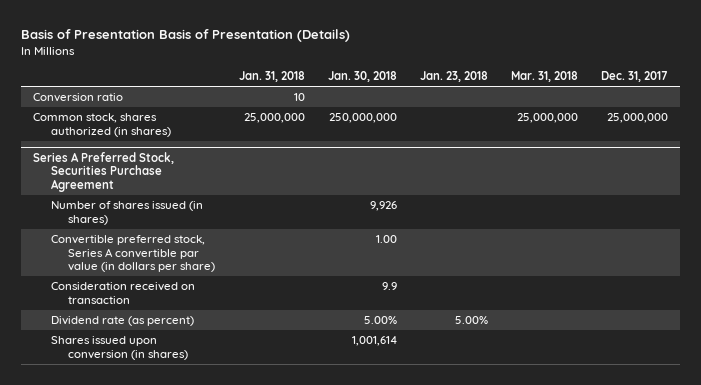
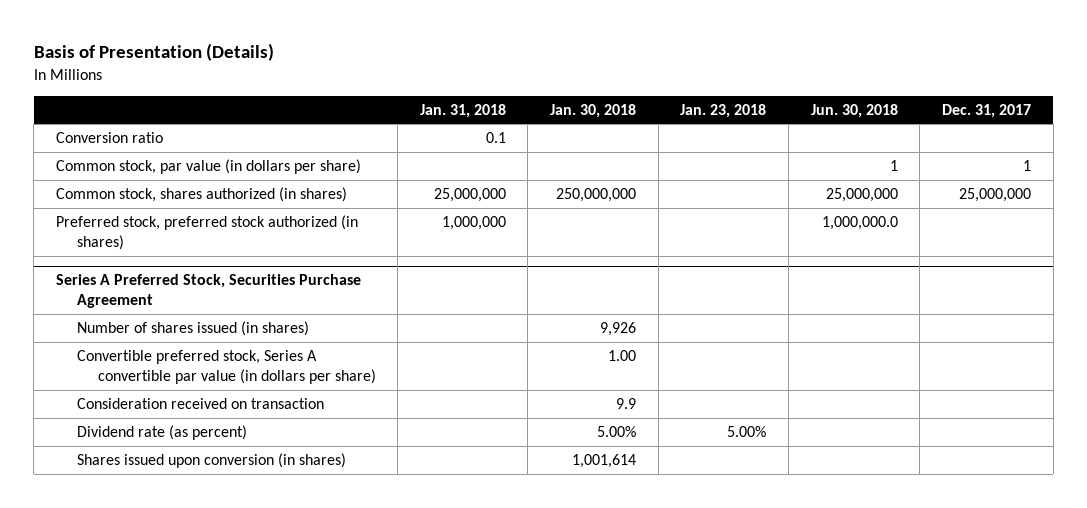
- Basis of Presentation Basis of Presentation (Details)
+ Basis of Presentation (Details)
- | Jan. 31, 2018 | Jan. 30, 2018 | Jan. 23, 2018 | Mar. 31, 2018 | Dec. 31, 2017
+ | Jan. 31, 2018 | Jan. 30, 2018 | Jan. 23, 2018 | Jun. 30, 2018 | Dec. 31, 2017
- Conversion ratio | 10 | | | |
+ Conversion ratio | 0.1 | | | |
+ Common stock, par value (in dollars per share) | | | | 1 | 1
+ Preferred stock, preferred stock authorized (in shares) | 1,000,000 | | | 1,000,000.0 |

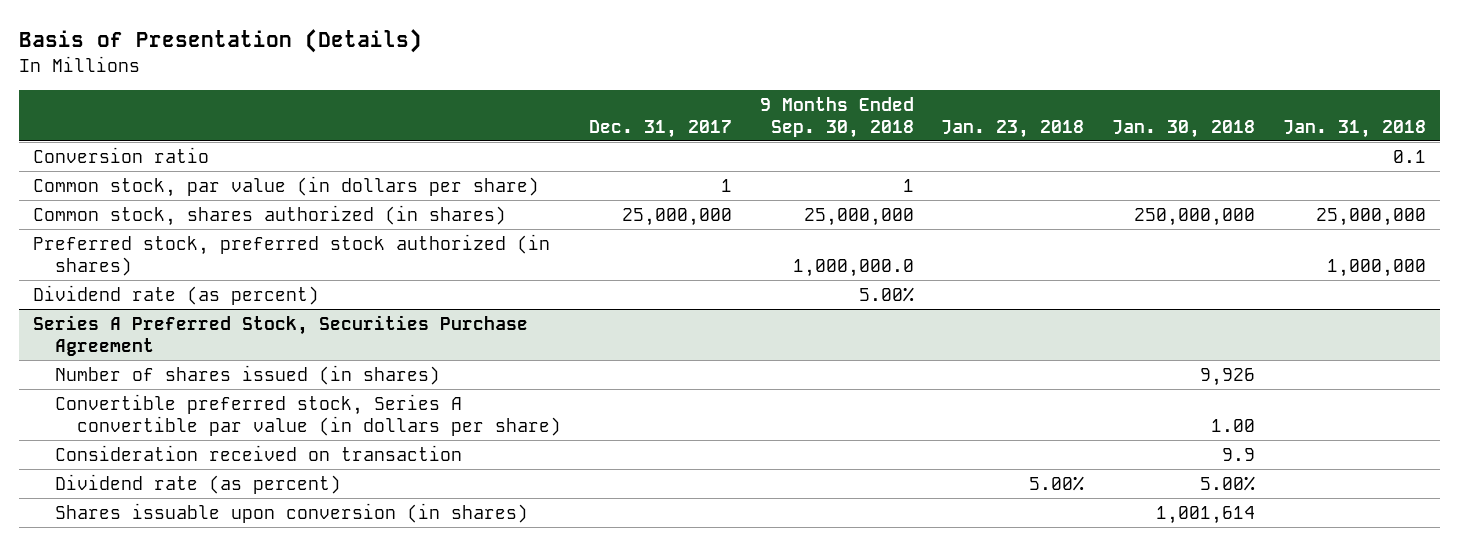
- | Jan. 31, 2018 | Jan. 30, 2018 | Jan. 23, 2018 | Jun. 30, 2018 | Dec. 31, 2017
+ | Dec. 31, 2017 | 9 Months Ended Sep. 30, 2018 | Jan. 23, 2018 | Jan. 30, 2018 | Jan. 31, 2018
+ Dividend rate (as percent) | | 5.00% | | |
@ Series A Preferred Stock, Securities Purchase Agreement
- Shares issued upon conversion (in shares) | | 1,001,614 | | |
+ Shares issuable upon conversion (in shares) | | | | 1,001,614 |

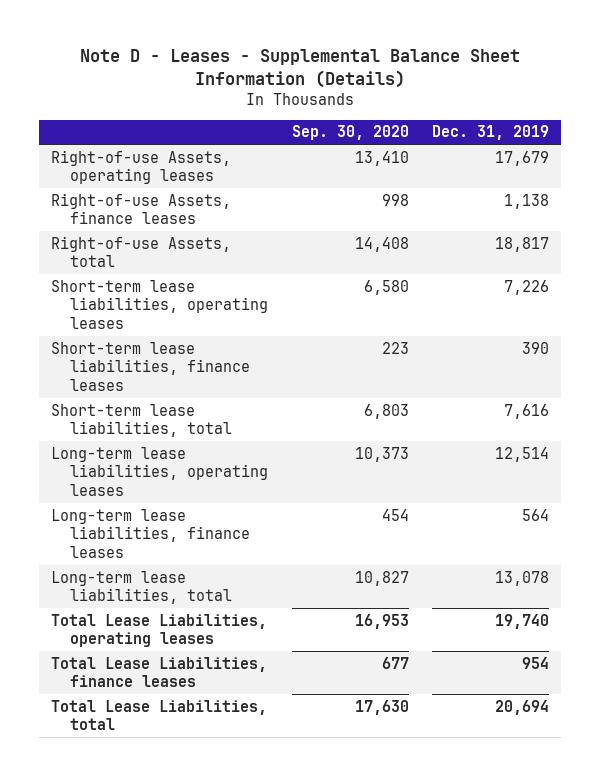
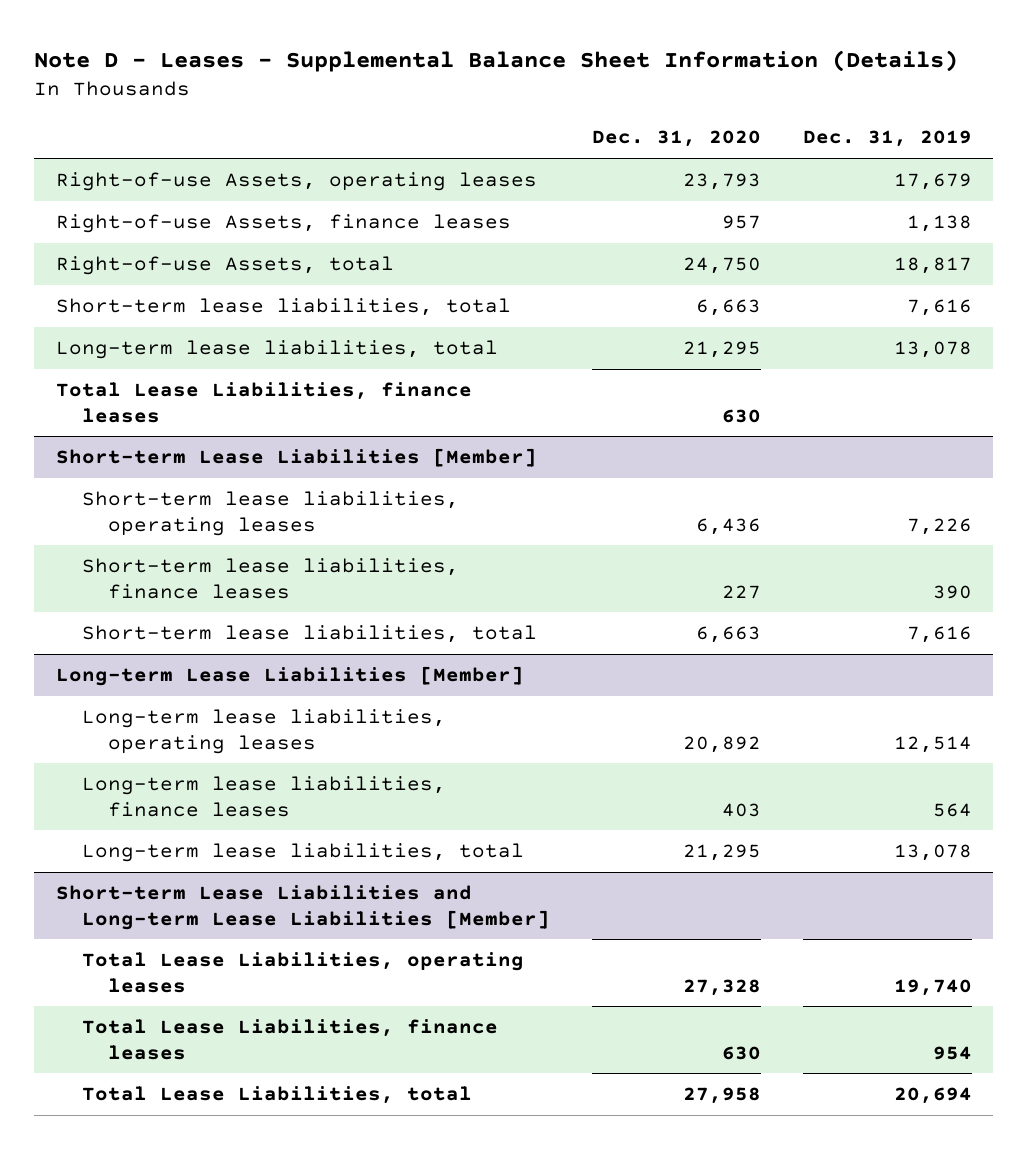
- | Sep. 30, 2020 | Dec. 31, 2019
+ | Dec. 31, 2020 | Dec. 31, 2019
+ Short-term lease liabilities, total | 6,663 | 7,616
+ Long-term lease liabilities, total | 21,295 | 13,078
+ Total Lease Liabilities, finance leases | 630 |
+ Short-term Lease Liabilities [Member]
+ Long-term Lease Liabilities [Member]
+ Short-term Lease Liabilities and Long-term Lease Liabilities [Member]

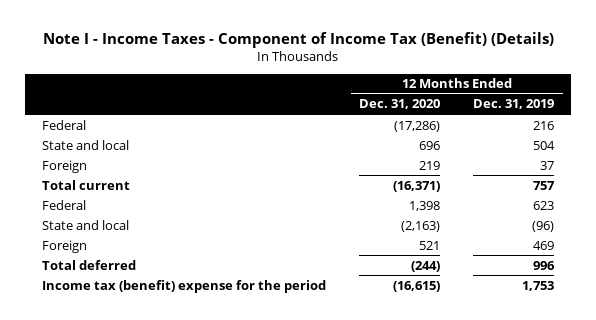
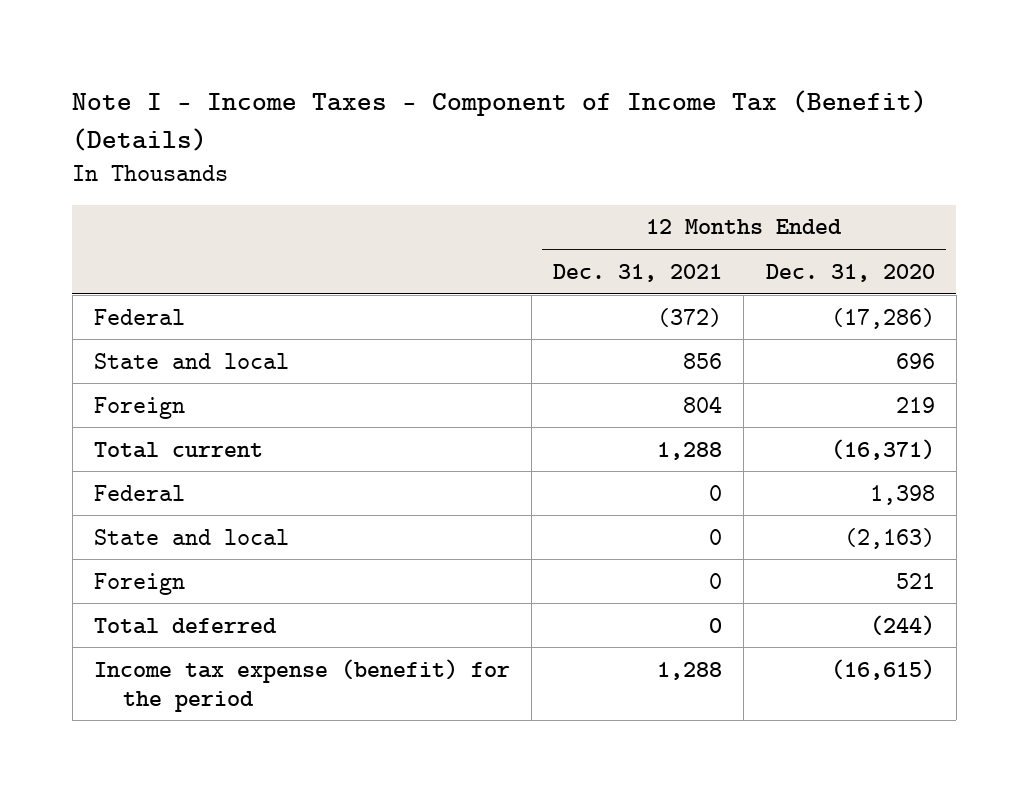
- | 12 Months Ended Dec. 31, 2020 | 12 Months Ended Dec. 31, 2019
+ | 12 Months Ended Dec. 31, 2021 | 12 Months Ended Dec. 31, 2020
- Income tax (benefit) expense for the period | (16,615) | 1,753
+ Income tax expense (benefit) for the period | 1,288 | (16,615)

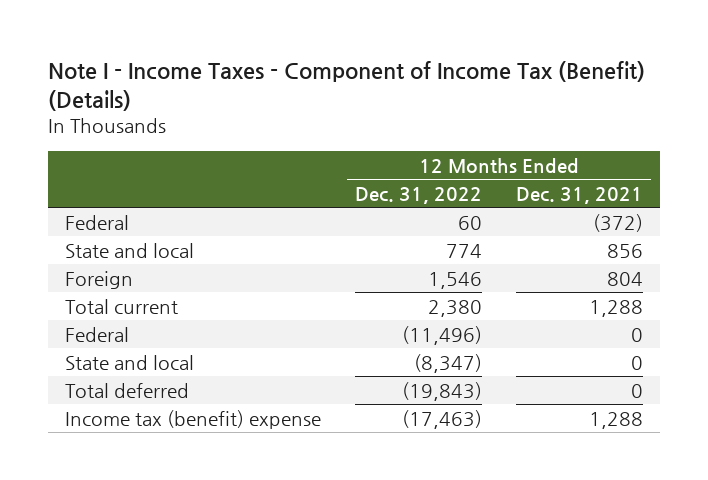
- | 12 Months Ended Dec. 31, 2021 | 12 Months Ended Dec. 31, 2020
+ | 12 Months Ended Dec. 31, 2022 | 12 Months Ended Dec. 31, 2021
- Foreign | 0 | 521
- Income tax expense (benefit) for the period | 1,288 | (16,615)
+ Income tax (benefit) expense | (17,463) | 1,288

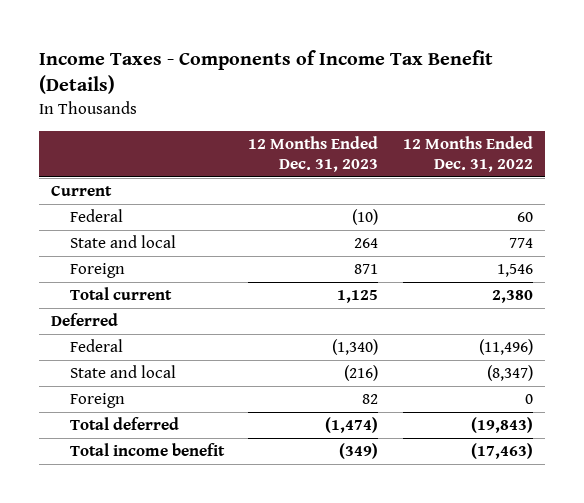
- Note I - Income Taxes - Component of Income Tax (Benefit) (Details)
+ Income Taxes - Components of Income Tax Benefit (Details)
- | 12 Months Ended Dec. 31, 2022 | 12 Months Ended Dec. 31, 2021
+ | 12 Months Ended Dec. 31, 2023 | 12 Months Ended Dec. 31, 2022
+ Current
+ Deferred
+ Foreign | 82 | 0
- Income tax (benefit) expense | (17,463) | 1,288
+ Total income benefit | (349) | (17,463)

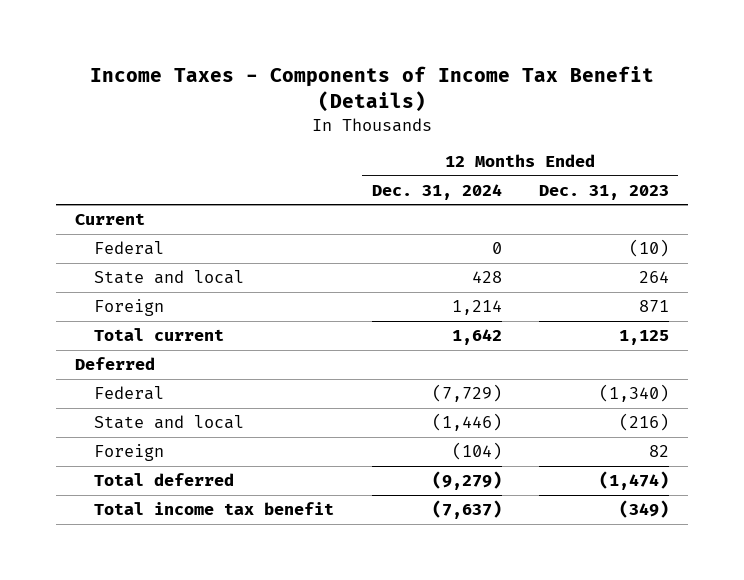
- | 12 Months Ended Dec. 31, 2023 | 12 Months Ended Dec. 31, 2022
+ | 12 Months Ended Dec. 31, 2024 | 12 Months Ended Dec. 31, 2023
- Total income benefit | (349) | (17,463)
+ Total income tax benefit | (7,637) | (349)

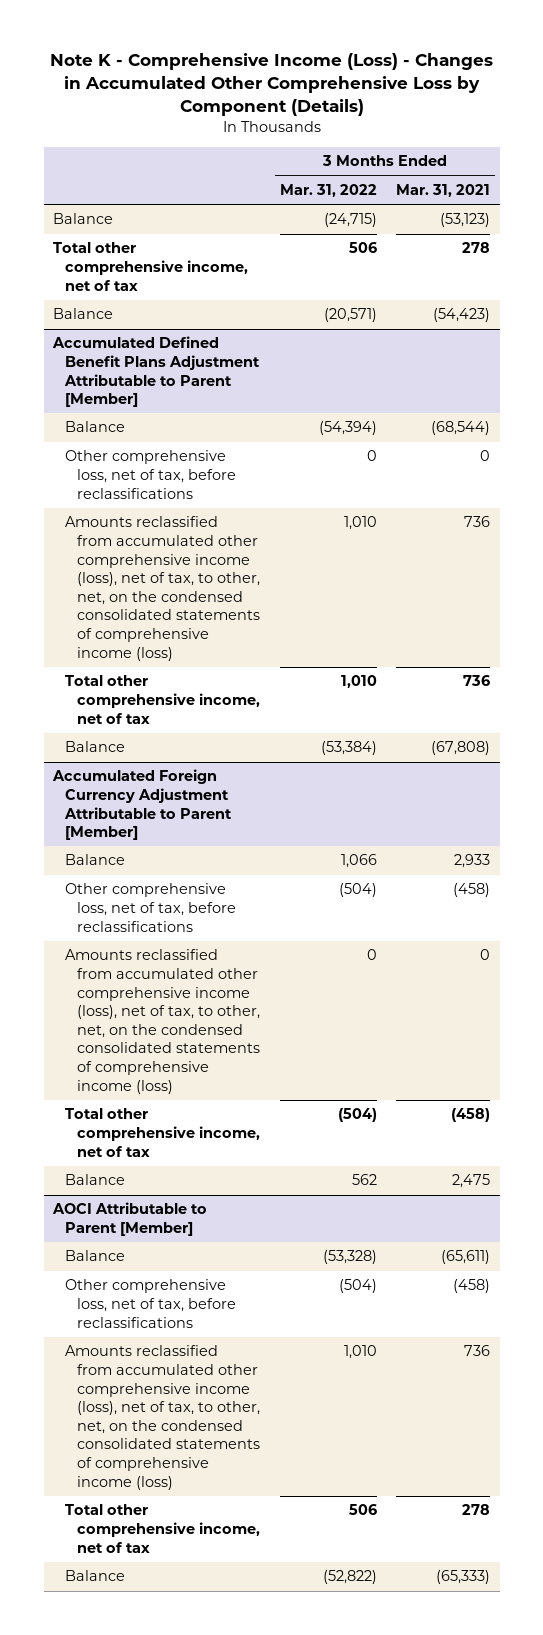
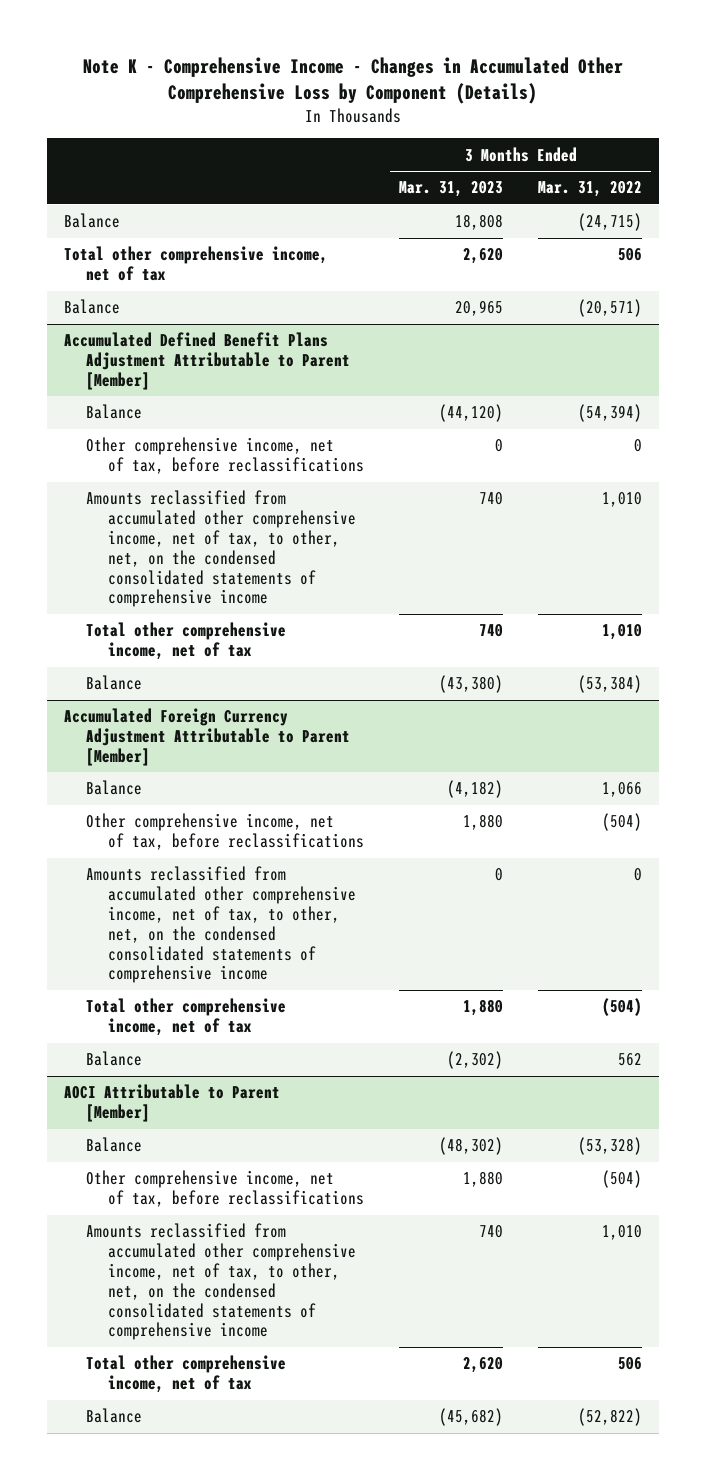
- Note K - Comprehensive Income (Loss) - Changes in Accumulated Other Comprehensive Loss by Component (Details)
+ Note K - Comprehensive Income - Changes in Accumulated Other Comprehensive Loss by Component (Details)
- | 3 Months Ended Mar. 31, 2022 | 3 Months Ended Mar. 31, 2021
+ | 3 Months Ended Mar. 31, 2023 | 3 Months Ended Mar. 31, 2022
@ Accumulated Defined Benefit Plans Adjustment Attributable to Parent [Member]
- Other comprehensive loss, net of tax, before reclassifications | 0 | 0
- Amounts reclassified from accumulated other comprehensive income (loss), net of tax, to other, net, on the condensed consolidated statements of comprehensive income (loss) | 1,010 | 736
+ Other comprehensive income, net of tax, before reclassifications | 0 | 0
+ Amounts reclassified from accumulated other comprehensive income, net of tax, to other, net, on the condensed consolidated statements of comprehensive income | 740 | 1,010
@ Accumulated Foreign Currency Adjustment Attributable to Parent [Member]
- Other comprehensive loss, net of tax, before reclassifications | (504) | (458)
- Amounts reclassified from accumulated other comprehensive income (loss), net of tax, to other, net, on the condensed consolidated statements of comprehensive income (loss) | 0 | 0
+ Other comprehensive income, net of tax, before reclassifications | 1,880 | (504)
+ Amounts reclassified from accumulated other comprehensive income, net of tax, to other, net, on the condensed consolidated statements of comprehensive income | 0 | 0
@ AOCI Attributable to Parent [Member]
- Other comprehensive loss, net of tax, before reclassifications | (504) | (458)
- Amounts reclassified from accumulated other comprehensive income (loss), net of tax, to other, net, on the condensed consolidated statements of comprehensive income (loss) | 1,010 | 736
+ Other comprehensive income, net of tax, before reclassifications | 1,880 | (504)
+ Amounts reclassified from accumulated other comprehensive income, net of tax, to other, net, on the condensed consolidated statements of comprehensive income | 740 | 1,010

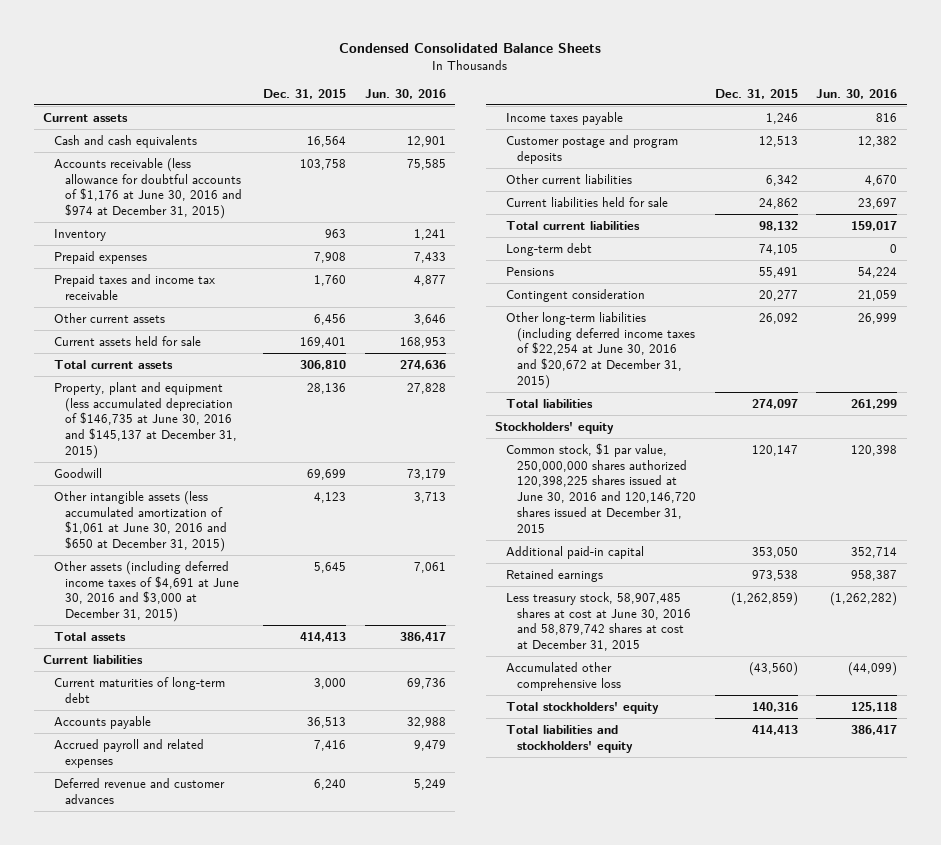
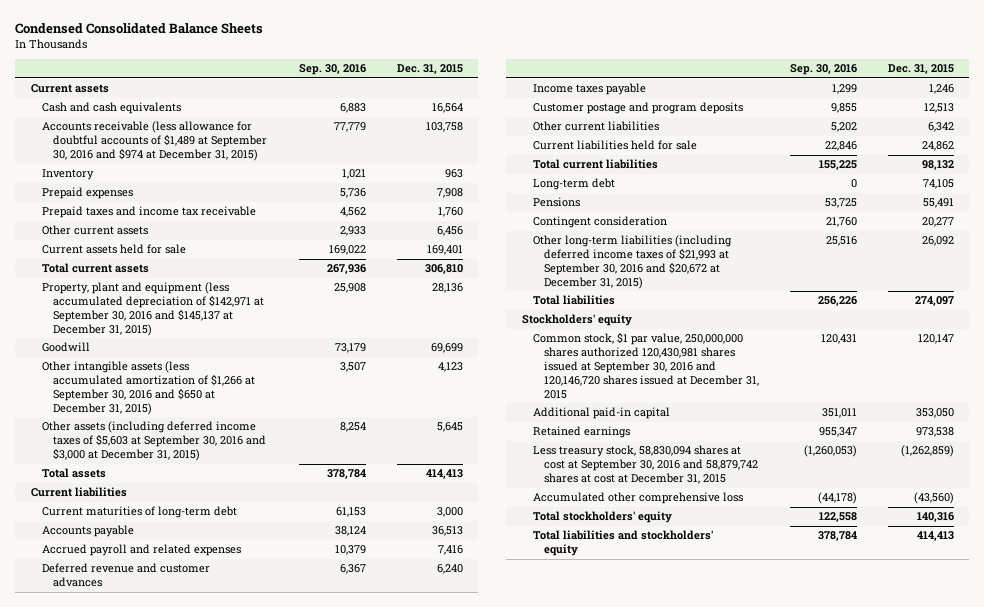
- | Dec. 31, 2015 | Jun. 30, 2016
+ | Sep. 30, 2016 | Dec. 31, 2015
- Accounts receivable (less allowance for doubtful accounts of $1,176 at June 30, 2016 and $974 at December 31, 2015) | 103,758 | 75,585
+ Accounts receivable (less allowance for doubtful accounts of $1,489 at September 30, 2016 and $974 at December 31, 2015) | 77,779 | 103,758
- Property, plant and equipment (less accumulated depreciation of $146,735 at June 30, 2016 and $145,137 at December 31, 2015) | 28,136 | 27,828
+ Property, plant and equipment (less accumulated depreciation of $142,971 at September 30, 2016 and $145,137 at December 31, 2015) | 25,908 | 28,136
- Other intangible assets (less accumulated amortization of $1,061 at June 30, 2016 and $650 at December 31, 2015) | 4,123 | 3,713
- Other assets (including deferred income taxes of $4,691 at June 30, 2016 and $3,000 at December 31, 2015) | 5,645 | 7,061
+ Other intangible assets (less accumulated amortization of $1,266 at September 30, 2016 and $650 at December 31, 2015) | 3,507 | 4,123
+ Other assets (including deferred income taxes of $5,603 at September 30, 2016 and $3,000 at December 31, 2015) | 8,254 | 5,645
- Other long-term liabilities (including deferred income taxes of $22,254 at June 30, 2016 and $20,672 at December 31, 2015) | 26,092 | 26,999
+ Other long-term liabilities (including deferred income taxes of $21,993 at September 30, 2016 and $20,672 at December 31, 2015) | 25,516 | 26,092
- Common stock, $1 par value, 250,000,000 shares authorized 120,398,225 shares issued at June 30, 2016 and 120,146,720 shares issued at December 31, 2015 | 120,147 | 120,398
+ Common stock, $1 par value, 250,000,000 shares authorized 120,430,981 shares issued at September 30, 2016 and 120,146,720 shares issued at December 31, 2015 | 120,431 | 120,147
- Less treasury stock, 58,907,485 shares at cost at June 30, 2016 and 58,879,742 shares at cost at December 31, 2015 | (1,262,859) | (1,262,282)
+ Less treasury stock, 58,830,094 shares at cost at September 30, 2016 and 58,879,742 shares at cost at December 31, 2015 | (1,260,053) | (1,262,859)

